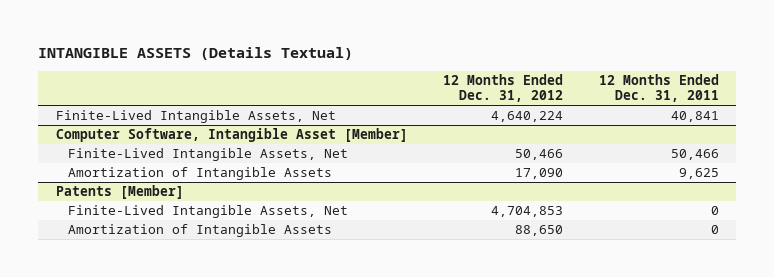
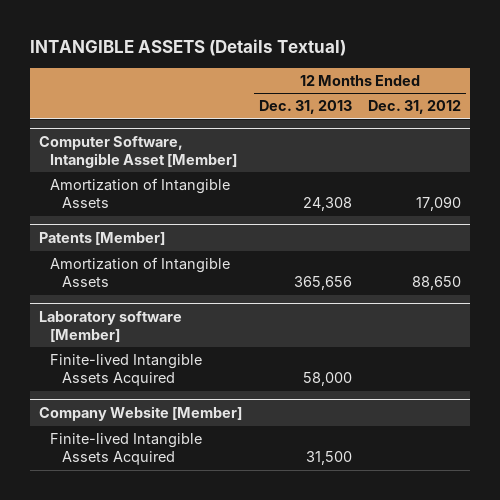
- | 12 Months Ended Dec. 31, 2012 | 12 Months Ended Dec. 31, 2011
+ | 12 Months Ended Dec. 31, 2013 | 12 Months Ended Dec. 31, 2012
- Finite-Lived Intangible Assets, Net | 4,640,224 | 40,841
@ Computer Software, Intangible Asset [Member]
- Finite-Lived Intangible Assets, Net | 50,466 | 50,466
@ Patents [Member]
- Finite-Lived Intangible Assets, Net | 4,704,853 | 0
+ Laboratory software [Member]
+ Finite-lived Intangible Assets Acquired | 58,000 |
+ Company Website [Member]
+ Finite-lived Intangible Assets Acquired | 31,500 |

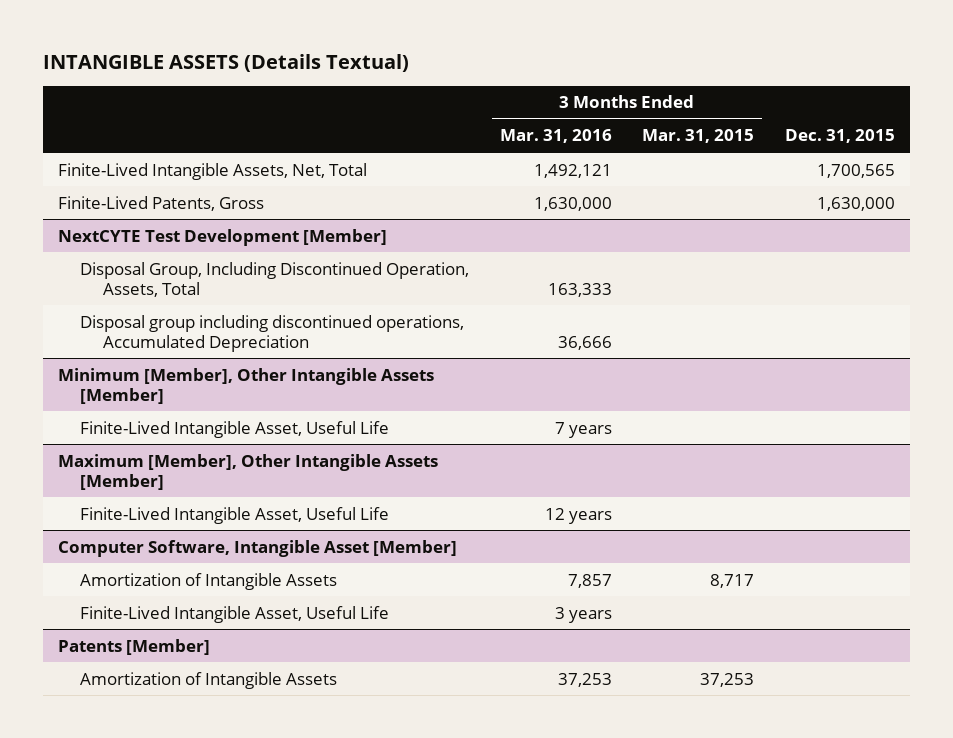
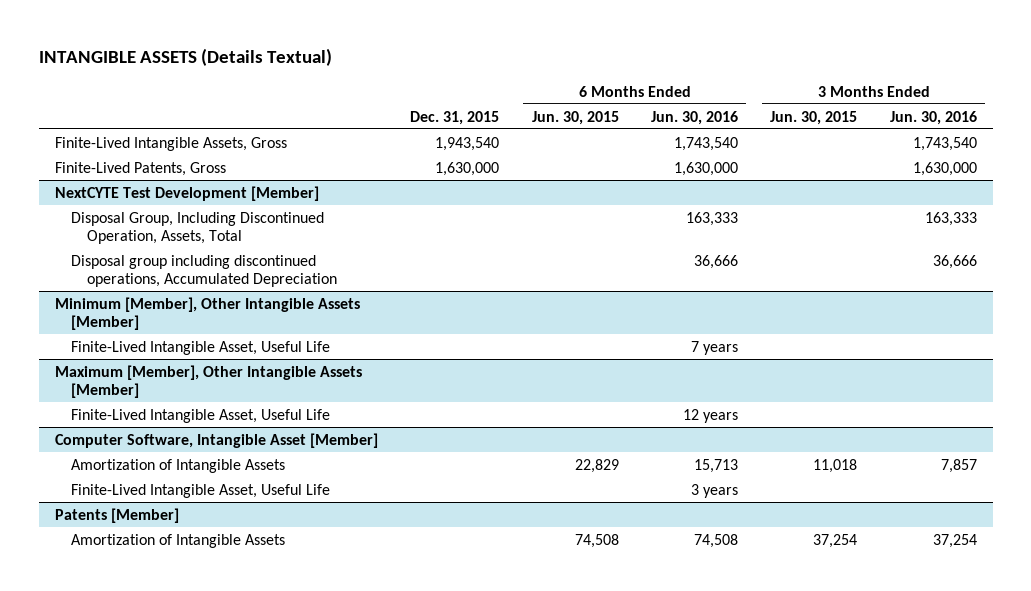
- | 3 Months Ended Mar. 31, 2016 | 3 Months Ended Mar. 31, 2015 | Dec. 31, 2015
+ | Dec. 31, 2015 | 6 Months Ended Jun. 30, 2015 | 6 Months Ended Jun. 30, 2016 | 3 Months Ended Jun. 30, 2015 | 3 Months Ended Jun. 30, 2016
- Finite-Lived Intangible Assets, Net, Total | 1,492,121 | | 1,700,565
+ Finite-Lived Intangible Assets, Gross | 1,943,540 | | 1,743,540 | | 1,743,540

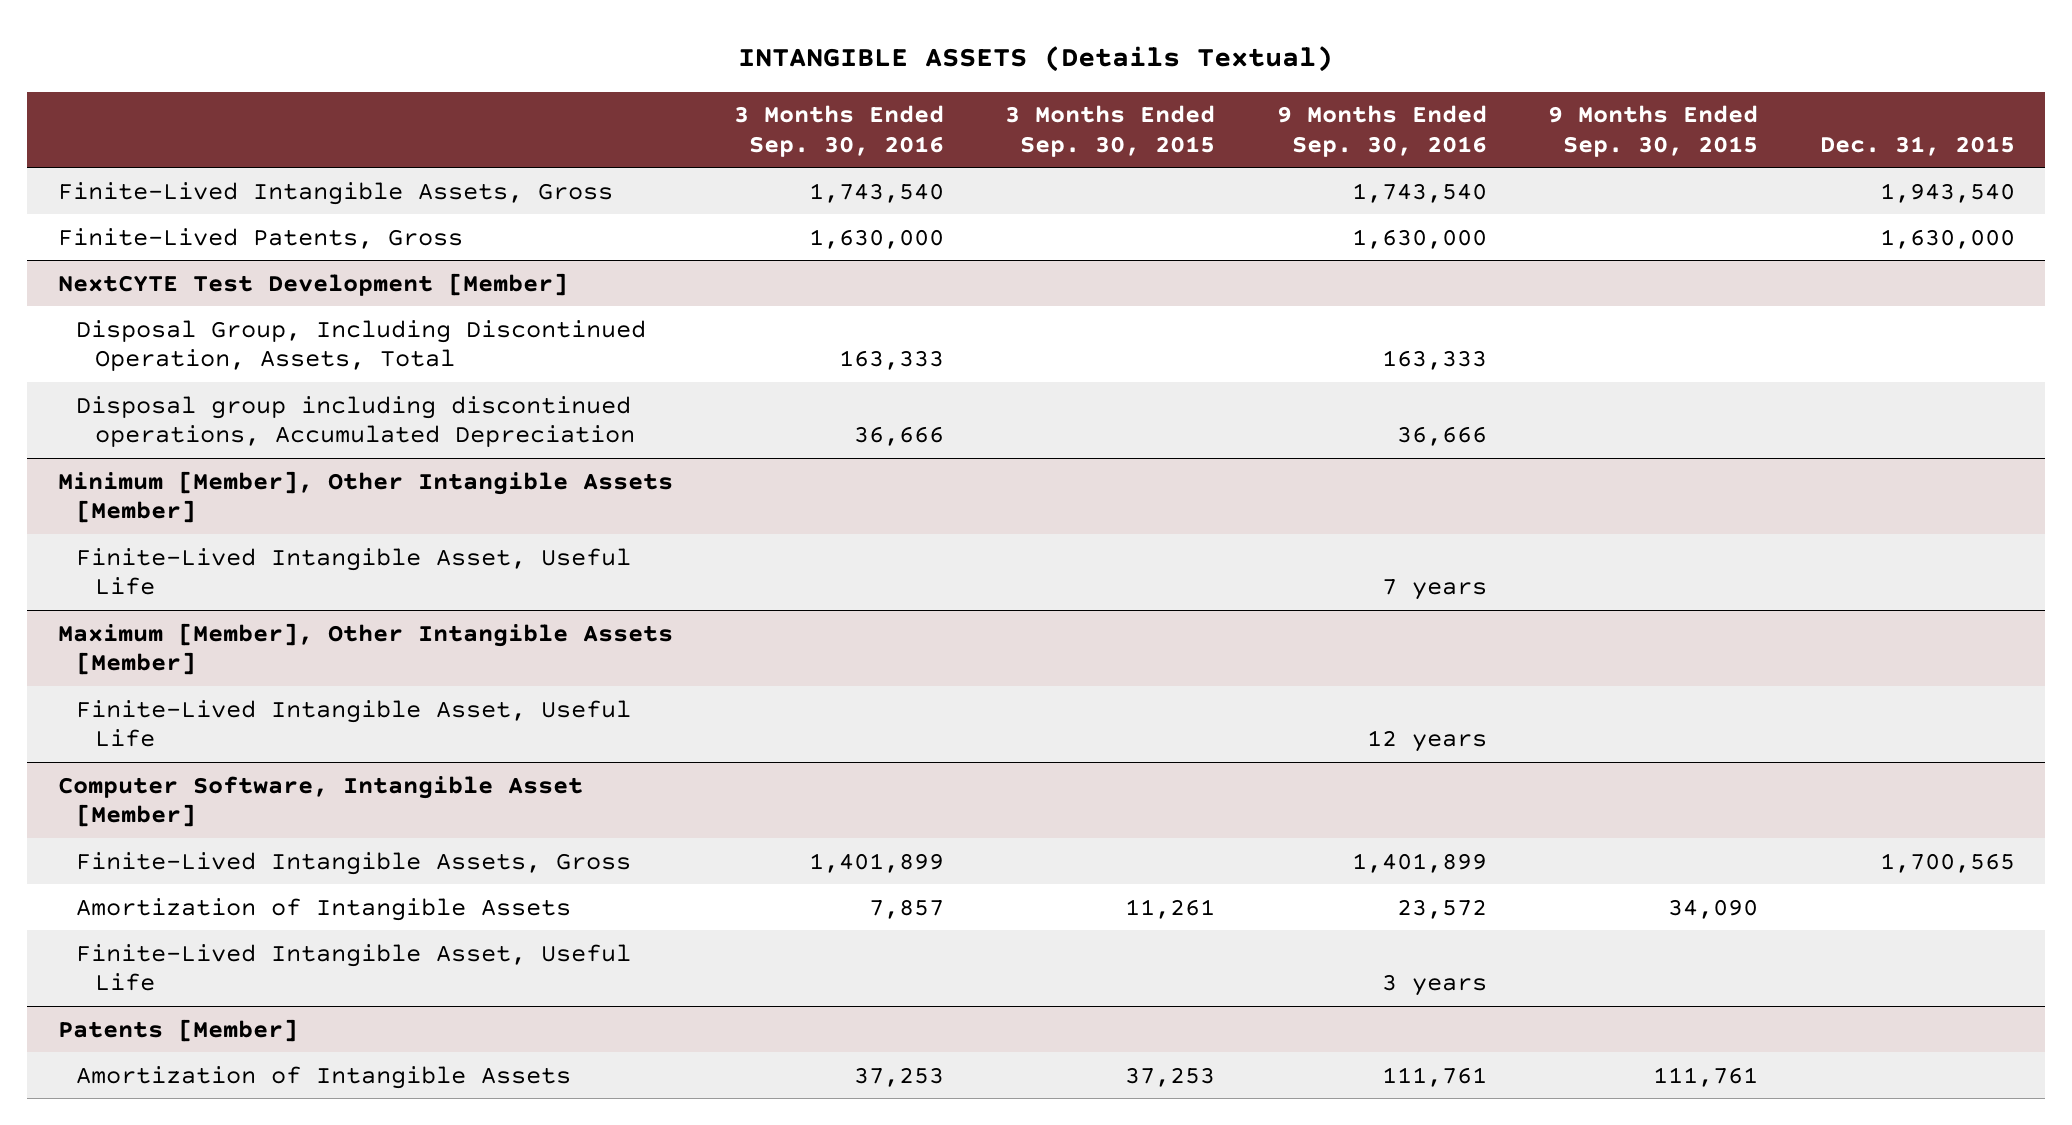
- | Dec. 31, 2015 | 6 Months Ended Jun. 30, 2015 | 6 Months Ended Jun. 30, 2016 | 3 Months Ended Jun. 30, 2015 | 3 Months Ended Jun. 30, 2016
+ | 3 Months Ended Sep. 30, 2016 | 3 Months Ended Sep. 30, 2015 | 9 Months Ended Sep. 30, 2016 | 9 Months Ended Sep. 30, 2015 | Dec. 31, 2015
@ Computer Software, Intangible Asset [Member]
+ Finite-Lived Intangible Assets, Gross | 1,401,899 | | 1,401,899 | | 1,700,565

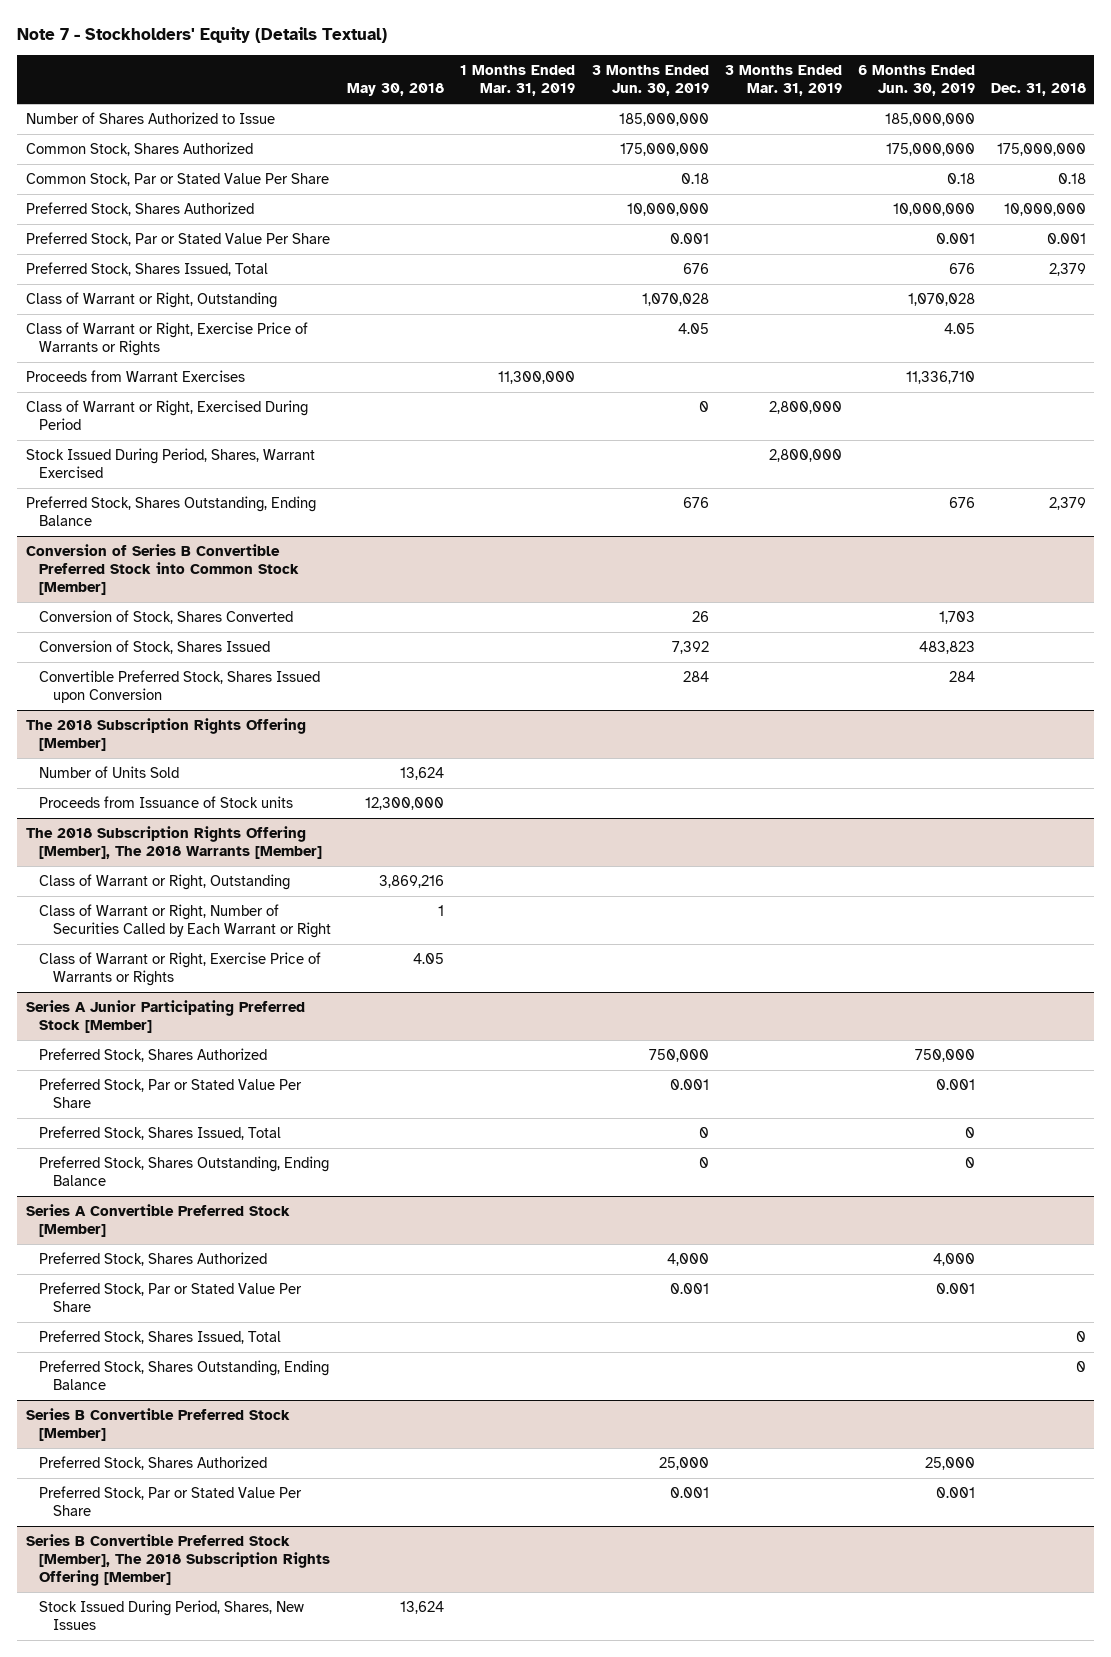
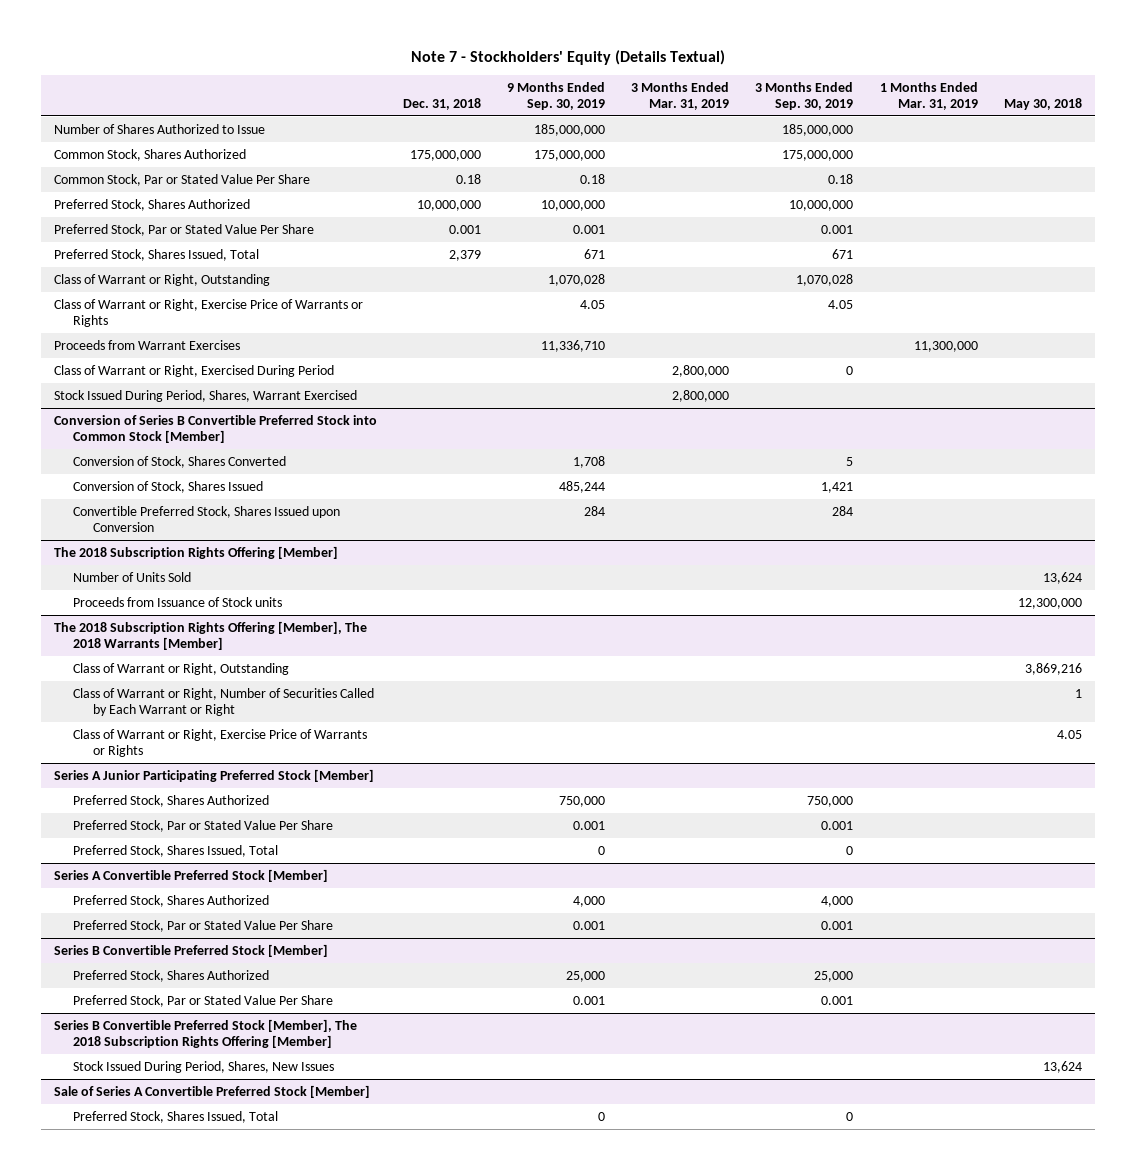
- | May 30, 2018 | 1 Months Ended Mar. 31, 2019 | 3 Months Ended Jun. 30, 2019 | 3 Months Ended Mar. 31, 2019 | 6 Months Ended Jun. 30, 2019 | Dec. 31, 2018
+ | Dec. 31, 2018 | 9 Months Ended Sep. 30, 2019 | 3 Months Ended Mar. 31, 2019 | 3 Months Ended Sep. 30, 2019 | 1 Months Ended Mar. 31, 2019 | May 30, 2018
- Preferred Stock, Shares Outstanding, Ending Balance | | | 676 | | 676 | 2,379
@ Series A Junior Participating Preferred Stock [Member]
- Preferred Stock, Shares Outstanding, Ending Balance | | | 0 | | 0 |
@ Series A Convertible Preferred Stock [Member]
- Preferred Stock, Shares Issued, Total | | | | | | 0
- Preferred Stock, Shares Outstanding, Ending Balance | | | | | | 0
+ Sale of Series A Convertible Preferred Stock [Member]
+ Preferred Stock, Shares Issued, Total | | 0 | | 0 | |

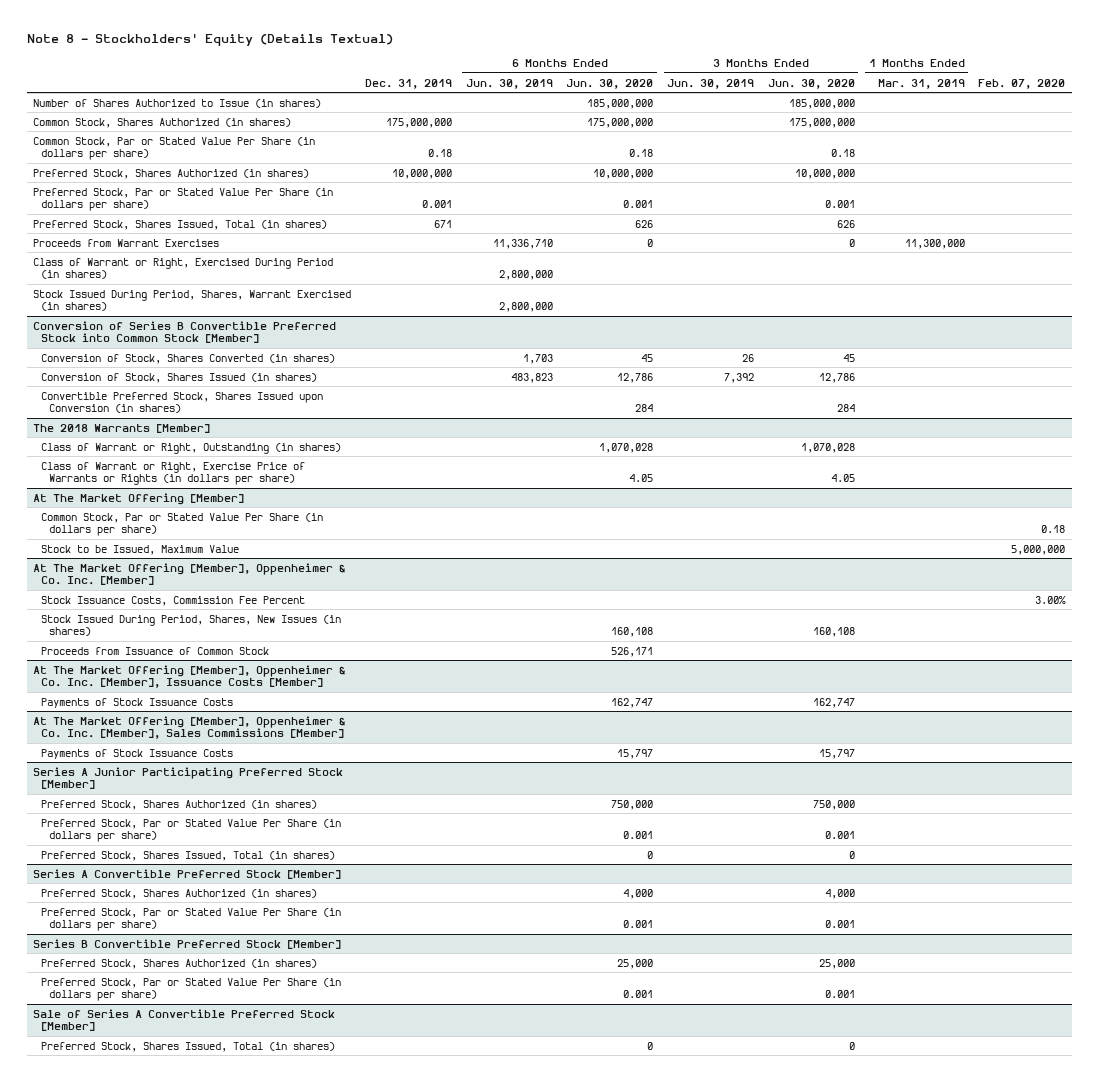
- Note 7 - Stockholders' Equity (Details Textual)
+ Note 8 - Stockholders' Equity (Details Textual)
- | Dec. 31, 2018 | 9 Months Ended Sep. 30, 2019 | 3 Months Ended Mar. 31, 2019 | 3 Months Ended Sep. 30, 2019 | 1 Months Ended Mar. 31, 2019 | May 30, 2018
+ | Dec. 31, 2019 | 6 Months Ended Jun. 30, 2019 | 6 Months Ended Jun. 30, 2020 | 3 Months Ended Jun. 30, 2019 | 3 Months Ended Jun. 30, 2020 | 1 Months Ended Mar. 31, 2019 | Feb. 07, 2020
- Number of Shares Authorized to Issue | | 185,000,000 | | 185,000,000 | |
- Common Stock, Shares Authorized | 175,000,000 | 175,000,000 | | 175,000,000 | |
- Common Stock, Par or Stated Value Per Share | 0.18 | 0.18 | | 0.18 | |
- Preferred Stock, Shares Authorized | 10,000,000 | 10,000,000 | | 10,000,000 | |
- Preferred Stock, Par or Stated Value Per Share | 0.001 | 0.001 | | 0.001 | |
- Preferred Stock, Shares Issued, Total | 2,379 | 671 | | 671 | |
- Class of Warrant or Right, Outstanding | | 1,070,028 | | 1,070,028 | |
- Class of Warrant or Right, Exercise Price of Warrants or Rights | | 4.05 | | 4.05 | |
+ Number of Shares Authorized to Issue (in shares) | | | 185,000,000 | | 185,000,000 | |
+ Common Stock, Shares Authorized (in shares) | 175,000,000 | | 175,000,000 | | 175,000,000 | |
+ Common Stock, Par or Stated Value Per Share (in dollars per share) | 0.18 | | 0.18 | | 0.18 | |
+ Preferred Stock, Shares Authorized (in shares) | 10,000,000 | | 10,000,000 | | 10,000,000 | |
+ Preferred Stock, Par or Stated Value Per Share (in dollars per share) | 0.001 | | 0.001 | | 0.001 | |
+ Preferred Stock, Shares Issued, Total (in shares) | 671 | | 626 | | 626 | |
- Class of Warrant or Right, Exercised During Period | | | 2,800,000 | 0 | |
- Stock Issued During Period, Shares, Warrant Exercised | | | 2,800,000 | | |
+ Class of Warrant or Right, Exercised During Period (in shares) | | 2,800,000 | | | | |
+ Stock Issued During Period, Shares, Warrant Exercised (in shares) | | 2,800,000 | | | | |
@ Conversion of Series B Convertible Preferred Stock into Common Stock [Member]
- Conversion of Stock, Shares Converted | | 1,708 | | 5 | |
- Conversion of Stock, Shares Issued | | 485,244 | | 1,421 | |
- Convertible Preferred Stock, Shares Issued upon Conversion | | 284 | | 284 | |
- The 2018 Subscription Rights Offering [Member]
- Number of Units Sold | | | | | | 13,624
- Proceeds from Issuance of Stock units | | | | | | 12,300,000
- The 2018 Subscription Rights Offering [Member], The 2018 Warrants [Member]
- Class of Warrant or Right, Outstanding | | | | | | 3,869,216
- Class of Warrant or Right, Number of Securities Called by Each Warrant or Right | | | | | | 1
- Class of Warrant or Right, Exercise Price of Warrants or Rights | | | | | | 4.05
@ Conversion of Series B Convertible Preferred Stock into Common Stock [Member]
+ Conversion of Stock, Shares Converted (in shares) | | 1,703 | 45 | 26 | 45 | |
+ Conversion of Stock, Shares Issued (in shares) | | 483,823 | 12,786 | 7,392 | 12,786 | |
+ Convertible Preferred Stock, Shares Issued upon Conversion (in shares) | | | 284 | | 284 | |
+ The 2018 Warrants [Member]
+ Class of Warrant or Right, Outstanding (in shares) | | | 1,070,028 | | 1,070,028 | |
+ Class of Warrant or Right, Exercise Price of Warrants or Rights (in dollars per share) | | | 4.05 | | 4.05 | |
+ At The Market Offering [Member]
+ Common Stock, Par or Stated Value Per Share (in dollars per share) | | | | | | | 0.18
+ Stock to be Issued, Maximum Value | | | | | | | 5,000,000
+ At The Market Offering [Member], Oppenheimer & Co. Inc. [Member]
+ Stock Issuance Costs, Commission Fee Percent | | | | | | | 3.00%
+ Stock Issued During Period, Shares, New Issues (in shares) | | | 160,108 | | 160,108 | |
+ Proceeds from Issuance of Common Stock | | | 526,171 | | | |
+ At The Market Offering [Member], Oppenheimer & Co. Inc. [Member], Issuance Costs [Member]
+ Payments of Stock Issuance Costs | | | 162,747 | | 162,747 | |
+ At The Market Offering [Member], Oppenheimer & Co. Inc. [Member], Sales Commissions [Member]
+ Payments of Stock Issuance Costs | | | 15,797 | | 15,797 | |
@ Series A Junior Participating Preferred Stock [Member]
- Preferred Stock, Shares Authorized | | 750,000 | | 750,000 | |
- Preferred Stock, Par or Stated Value Per Share | | 0.001 | | 0.001 | |
- Preferred Stock, Shares Issued, Total | | 0 | | 0 | |
+ Preferred Stock, Shares Authorized (in shares) | | | 750,000 | | 750,000 | |
+ Preferred Stock, Par or Stated Value Per Share (in dollars per share) | | | 0.001 | | 0.001 | |
+ Preferred Stock, Shares Issued, Total (in shares) | | | 0 | | 0 | |
@ Series A Convertible Preferred Stock [Member]
- Preferred Stock, Shares Authorized | | 4,000 | | 4,000 | |
- Preferred Stock, Par or Stated Value Per Share | | 0.001 | | 0.001 | |
+ Preferred Stock, Shares Authorized (in shares) | | | 4,000 | | 4,000 | |
+ Preferred Stock, Par or Stated Value Per Share (in dollars per share) | | | 0.001 | | 0.001 | |
@ Series B Convertible Preferred Stock [Member]
- Preferred Stock, Shares Authorized | | 25,000 | | 25,000 | |
- Preferred Stock, Par or Stated Value Per Share | | 0.001 | | 0.001 | |
- Series B Convertible Preferred Stock [Member], The 2018 Subscription Rights Offering [Member]
- Stock Issued During Period, Shares, New Issues | | | | | | 13,624
@ Series B Convertible Preferred Stock [Member]
+ Preferred Stock, Shares Authorized (in shares) | | | 25,000 | | 25,000 | |
+ Preferred Stock, Par or Stated Value Per Share (in dollars per share) | | | 0.001 | | 0.001 | |
@ Sale of Series A Convertible Preferred Stock [Member]
- Preferred Stock, Shares Issued, Total | | 0 | | 0 | |
+ Preferred Stock, Shares Issued, Total (in shares) | | | 0 | | 0 | |

